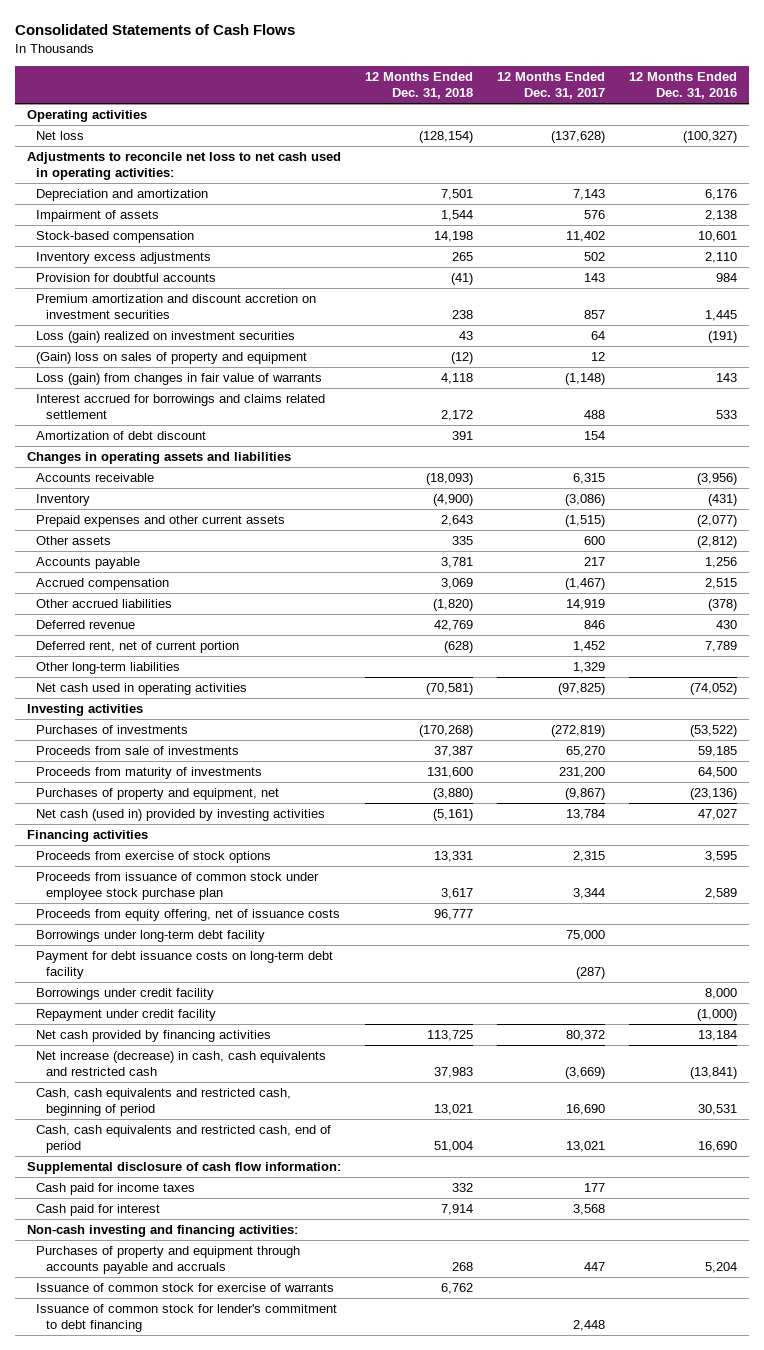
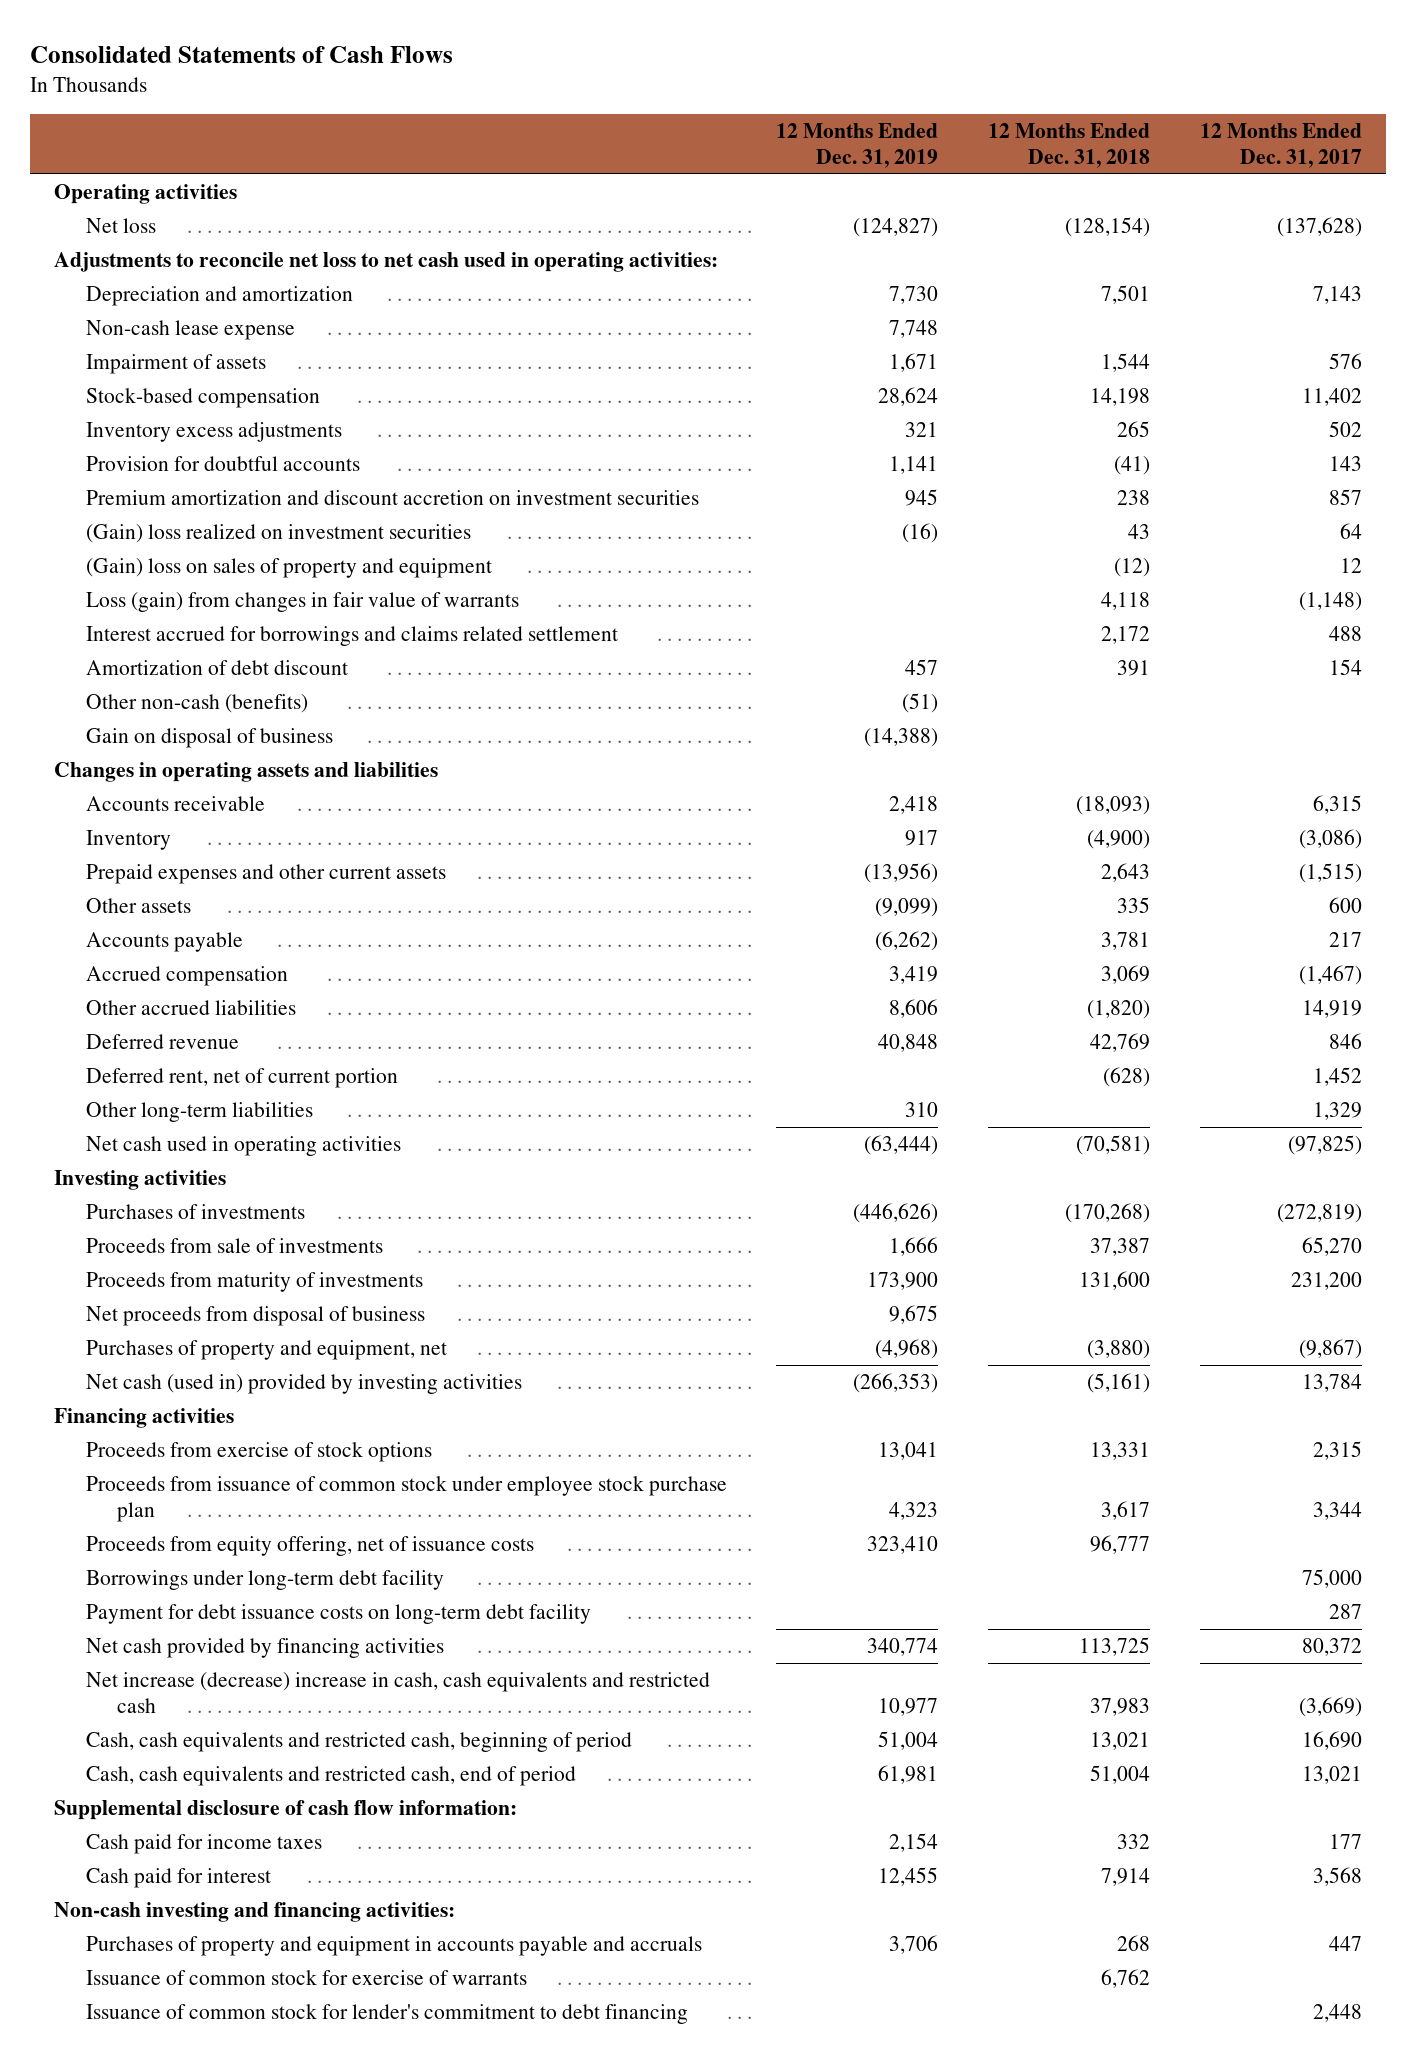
- | 12 Months Ended Dec. 31, 2018 | 12 Months Ended Dec. 31, 2017 | 12 Months Ended Dec. 31, 2016
+ | 12 Months Ended Dec. 31, 2019 | 12 Months Ended Dec. 31, 2018 | 12 Months Ended Dec. 31, 2017
+ Non-cash lease expense | 7,748 | |
- Loss (gain) realized on investment securities | 43 | 64 | (191)
+ (Gain) loss realized on investment securities | (16) | 43 | 64
+ Other non-cash (benefits) | (51) | |
+ Gain on disposal of business | (14,388) | |
+ Net proceeds from disposal of business | 9,675 | |
- Payment for debt issuance costs on long-term debt facility | | (287) |
- Borrowings under credit facility | | | 8,000
- Repayment under credit facility | | | (1,000)
+ Payment for debt issuance costs on long-term debt facility | | | 287
- Net increase (decrease) in cash, cash equivalents and restricted cash | 37,983 | (3,669) | (13,841)
+ Net increase (decrease) increase in cash, cash equivalents and restricted cash | 10,977 | 37,983 | (3,669)
- Purchases of property and equipment through accounts payable and accruals | 268 | 447 | 5,204
+ Purchases of property and equipment in accounts payable and accruals | 3,706 | 268 | 447

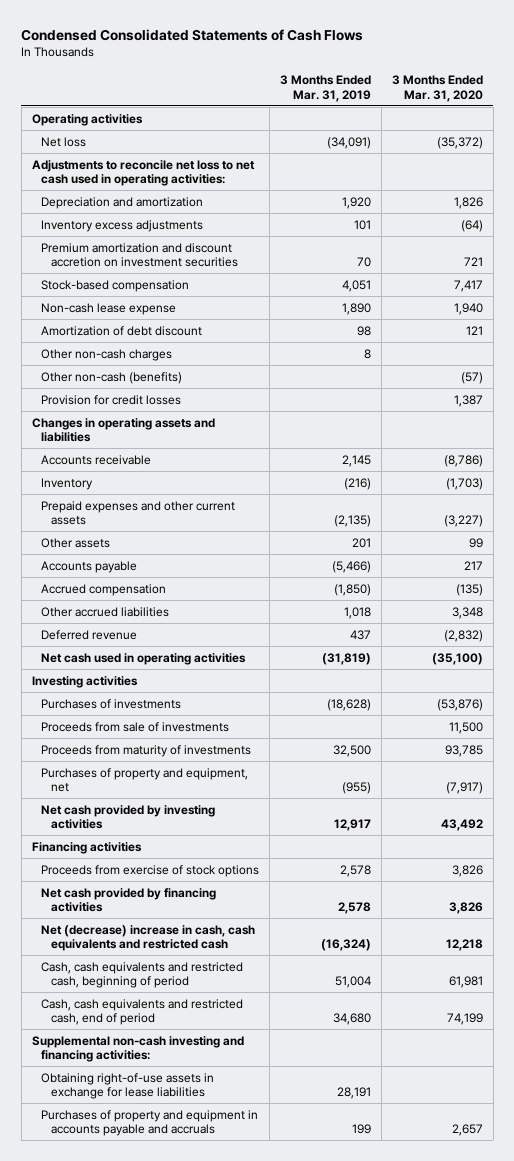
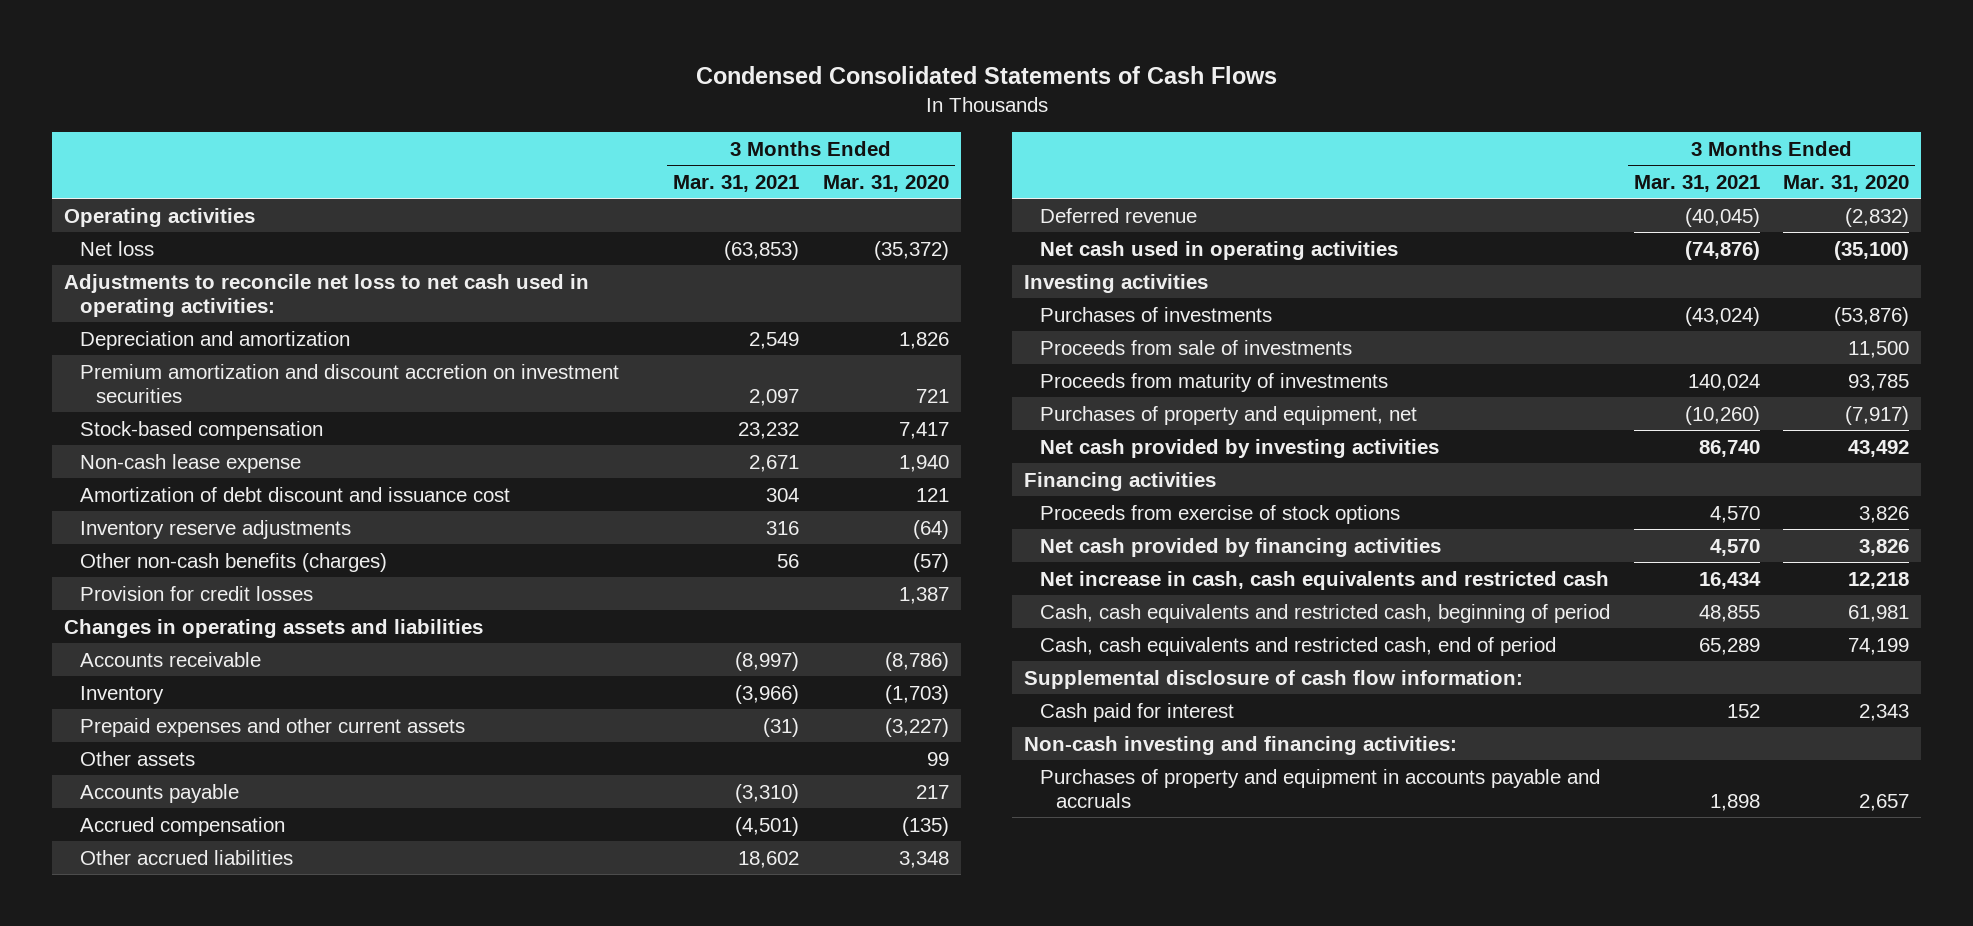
- | 3 Months Ended Mar. 31, 2019 | 3 Months Ended Mar. 31, 2020
+ | 3 Months Ended Mar. 31, 2021 | 3 Months Ended Mar. 31, 2020
- Inventory excess adjustments | 101 | (64)
- Amortization of debt discount | 98 | 121
- Other non-cash charges | 8 |
- Other non-cash (benefits) | | (57)
+ Amortization of debt discount and issuance cost | 304 | 121
+ Inventory reserve adjustments | 316 | (64)
+ Other non-cash benefits (charges) | 56 | (57)
- Net (decrease) increase in cash, cash equivalents and restricted cash | (16,324) | 12,218
+ Net increase in cash, cash equivalents and restricted cash | 16,434 | 12,218
- Supplemental non-cash investing and financing activities:
- Obtaining right-of-use assets in exchange for lease liabilities | 28,191 |
+ Supplemental disclosure of cash flow information:
+ Cash paid for interest | 152 | 2,343
+ Non-cash investing and financing activities:

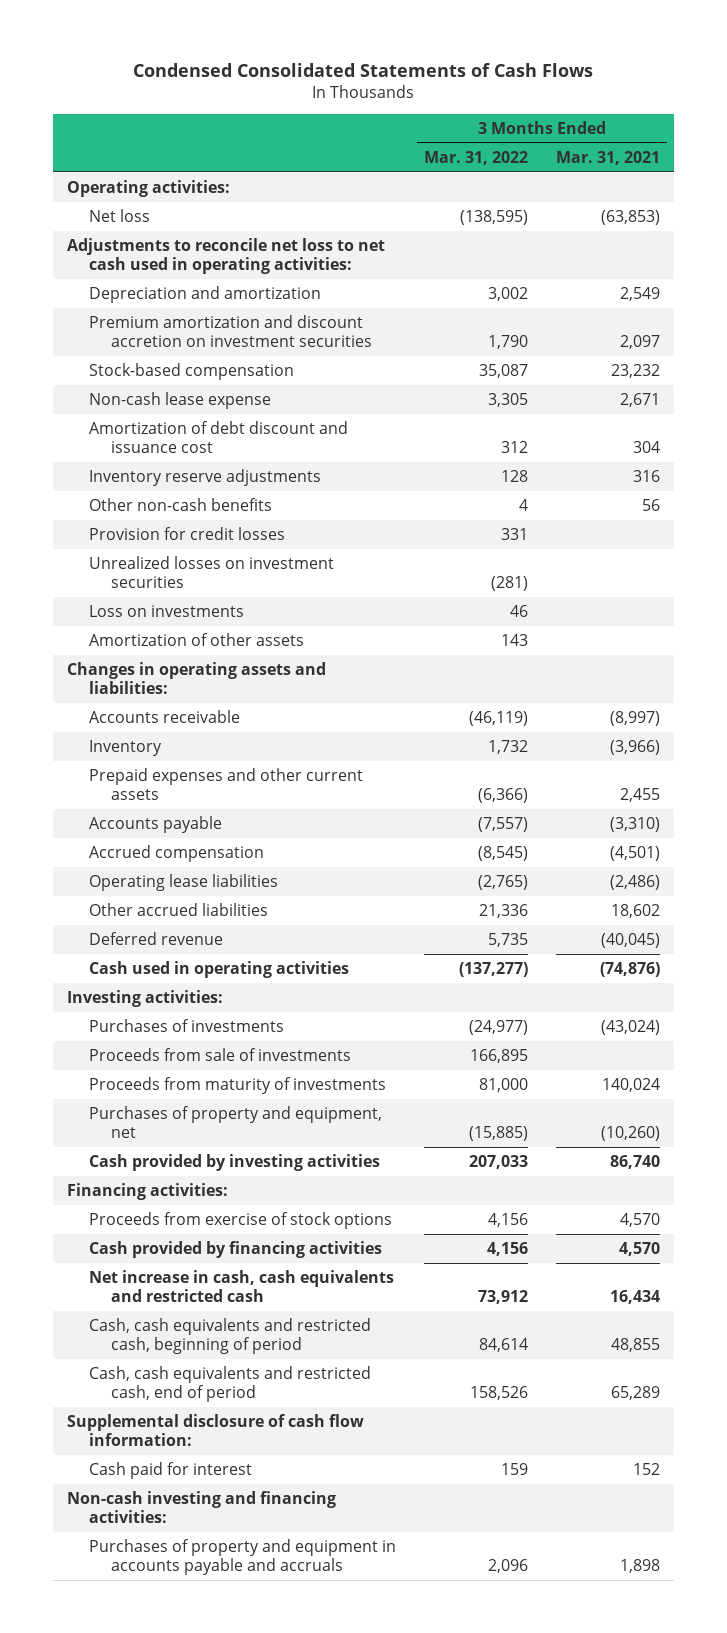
- | 3 Months Ended Mar. 31, 2021 | 3 Months Ended Mar. 31, 2020
+ | 3 Months Ended Mar. 31, 2022 | 3 Months Ended Mar. 31, 2021
- Operating activities
+ Operating activities:
- Other non-cash benefits (charges) | 56 | (57)
+ Other non-cash benefits | 4 | 56
- Changes in operating assets and liabilities
+ Unrealized losses on investment securities | (281) |
+ Loss on investments | 46 |
+ Amortization of other assets | 143 |
+ Changes in operating assets and liabilities:
- Prepaid expenses and other current assets | (31) | (3,227)
- Other assets | | 99
+ Prepaid expenses and other current assets | (6,366) | 2,455
+ Operating lease liabilities | (2,765) | (2,486)
- Net cash used in operating activities | (74,876) | (35,100)
- Investing activities
+ Cash used in operating activities | (137,277) | (74,876)
+ Investing activities:
- Net cash provided by investing activities | 86,740 | 43,492
- Financing activities
+ Cash provided by investing activities | 207,033 | 86,740
+ Financing activities:
- Net cash provided by financing activities | 4,570 | 3,826
+ Cash provided by financing activities | 4,156 | 4,570

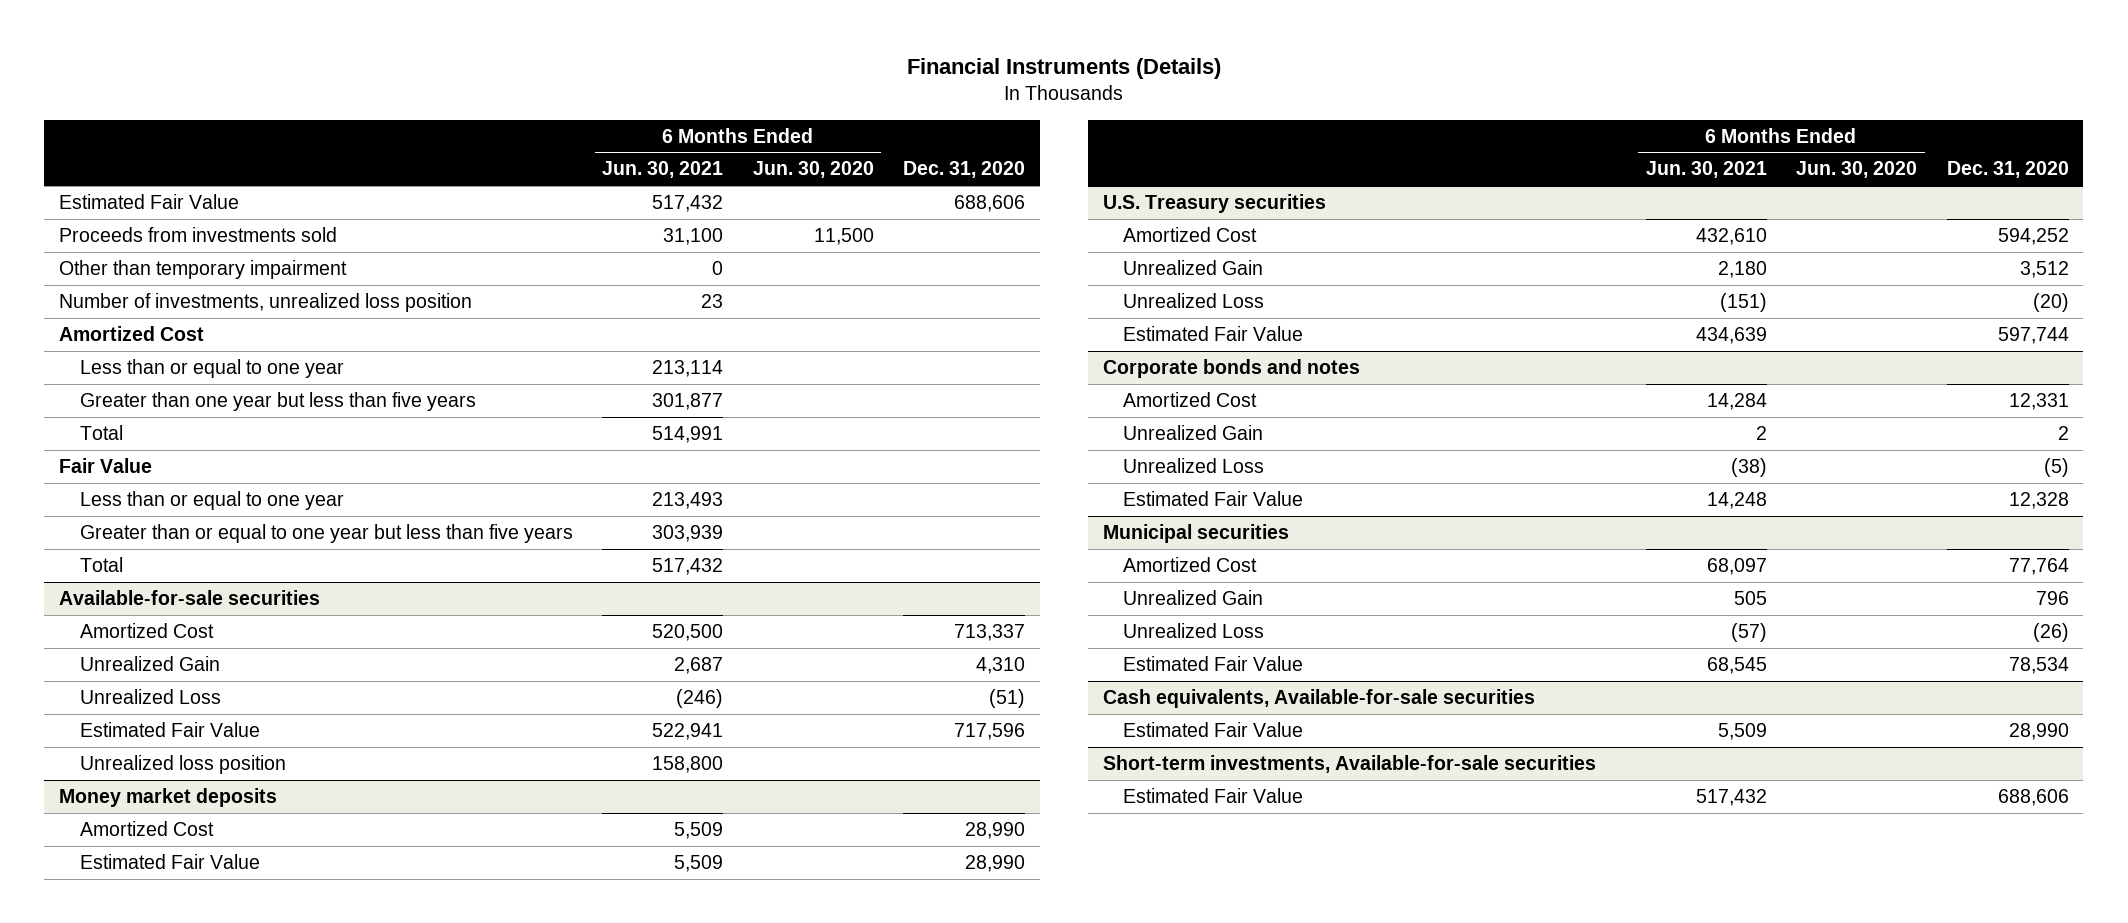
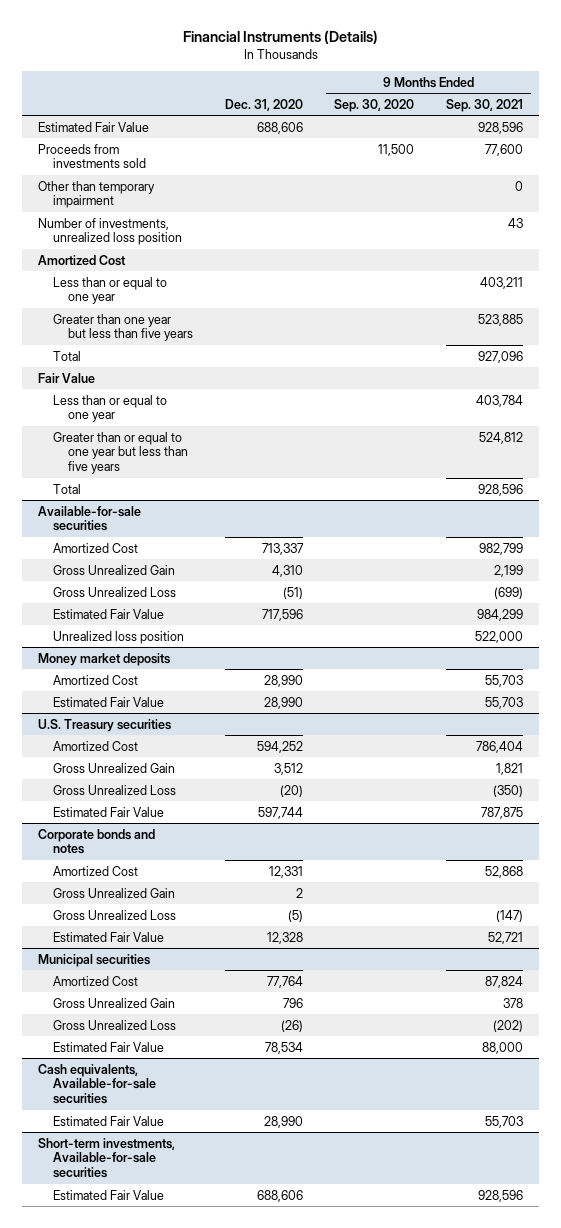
- | 6 Months Ended Jun. 30, 2021 | 6 Months Ended Jun. 30, 2020 | Dec. 31, 2020
+ | Dec. 31, 2020 | 9 Months Ended Sep. 30, 2020 | 9 Months Ended Sep. 30, 2021
@ Available-for-sale securities
- Unrealized Gain | 2,687 | | 4,310
- Unrealized Loss | (246) | | (51)
+ Gross Unrealized Gain | 4,310 | | 2,199
+ Gross Unrealized Loss | (51) | | (699)
@ U.S. Treasury securities
- Unrealized Gain | 2,180 | | 3,512
- Unrealized Loss | (151) | | (20)
+ Gross Unrealized Gain | 3,512 | | 1,821
+ Gross Unrealized Loss | (20) | | (350)
@ Corporate bonds and notes
- Unrealized Gain | 2 | | 2
- Unrealized Loss | (38) | | (5)
+ Gross Unrealized Gain | 2 | |
+ Gross Unrealized Loss | (5) | | (147)
@ Municipal securities
- Unrealized Gain | 505 | | 796
- Unrealized Loss | (57) | | (26)
+ Gross Unrealized Gain | 796 | | 378
+ Gross Unrealized Loss | (26) | | (202)

